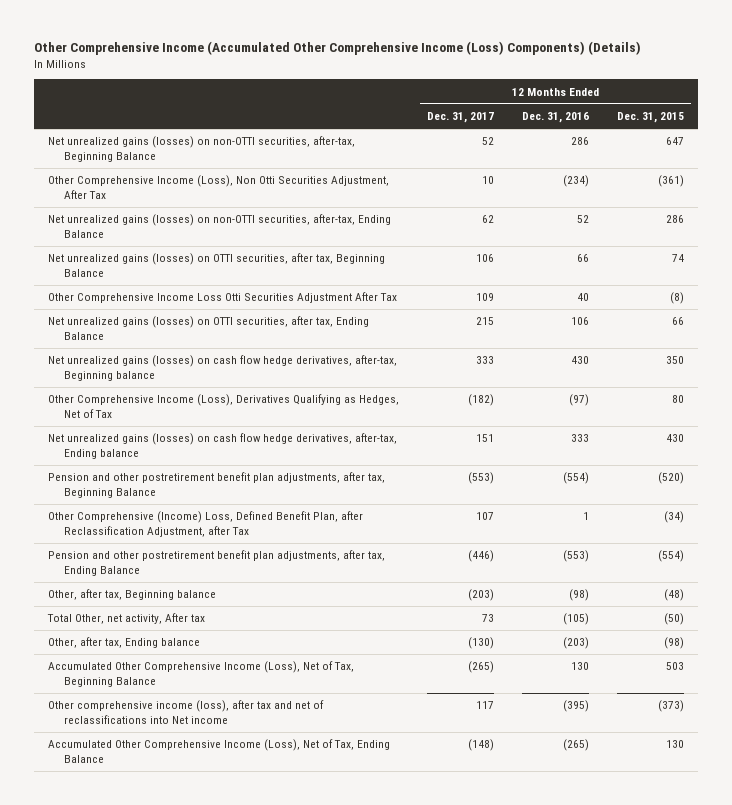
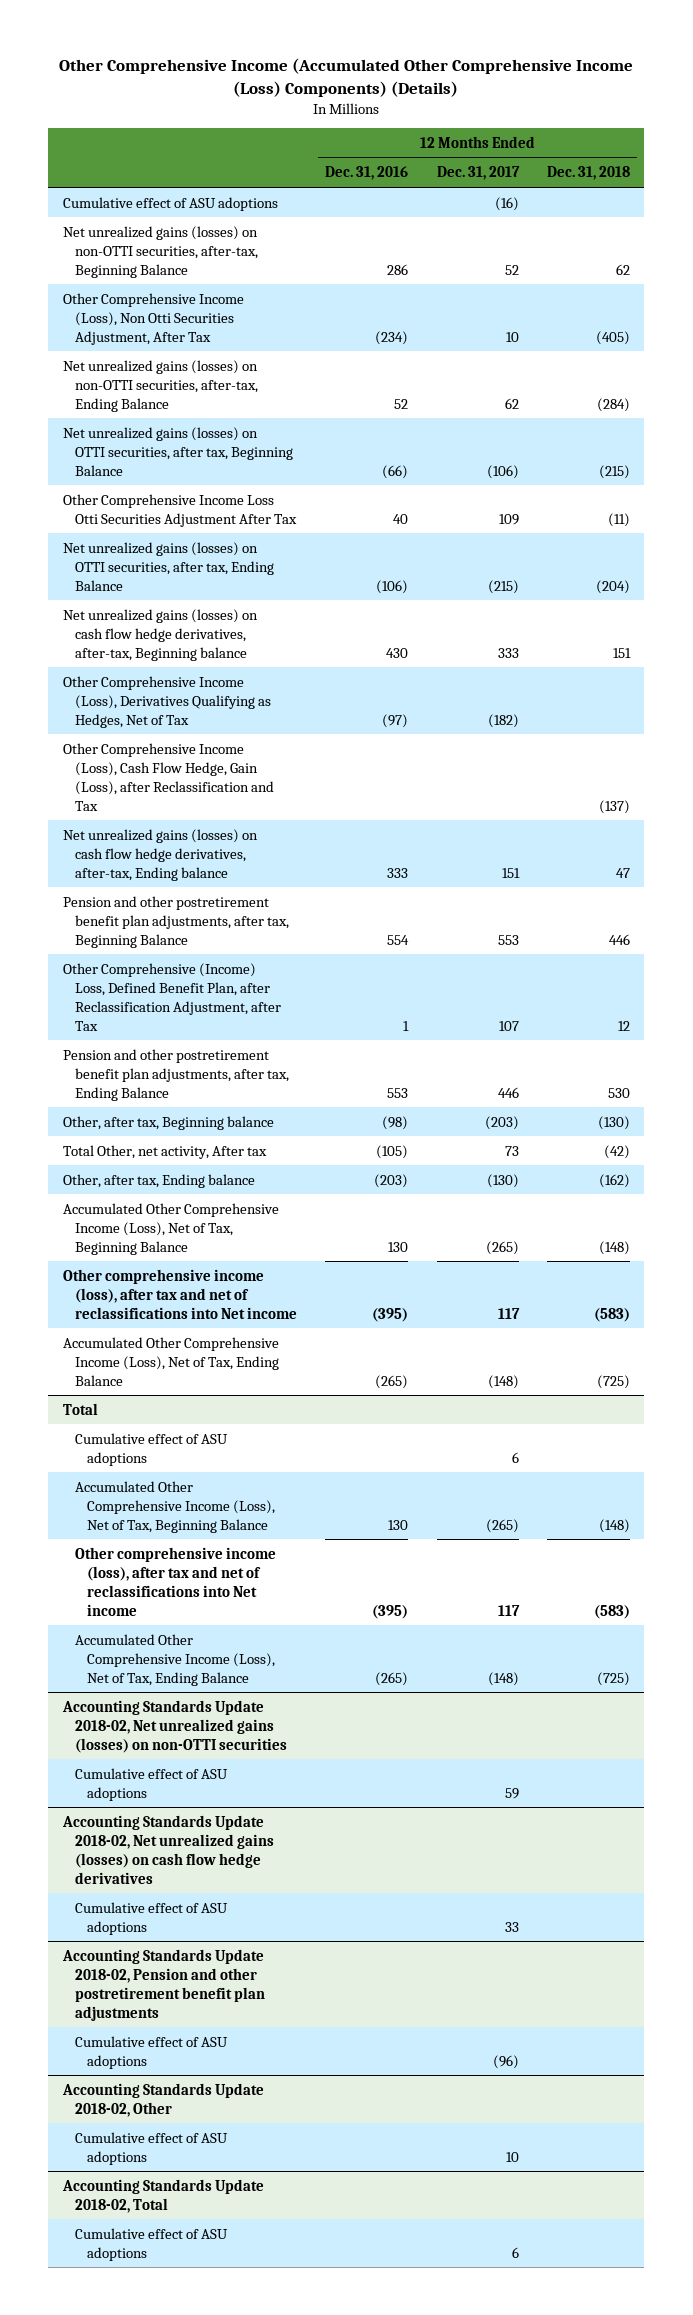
- | 12 Months Ended Dec. 31, 2017 | 12 Months Ended Dec. 31, 2016 | 12 Months Ended Dec. 31, 2015
+ | 12 Months Ended Dec. 31, 2016 | 12 Months Ended Dec. 31, 2017 | 12 Months Ended Dec. 31, 2018
+ Cumulative effect of ASU adoptions | | (16) |
- Net unrealized gains (losses) on OTTI securities, after tax, Beginning Balance | 106 | 66 | 74
+ Net unrealized gains (losses) on OTTI securities, after tax, Beginning Balance | (66) | (106) | (215)
- Net unrealized gains (losses) on OTTI securities, after tax, Ending Balance | 215 | 106 | 66
+ Net unrealized gains (losses) on OTTI securities, after tax, Ending Balance | (106) | (215) | (204)
+ Other Comprehensive Income (Loss), Cash Flow Hedge, Gain (Loss), after Reclassification and Tax | | | (137)
- Pension and other postretirement benefit plan adjustments, after tax, Beginning Balance | (553) | (554) | (520)
+ Pension and other postretirement benefit plan adjustments, after tax, Beginning Balance | 554 | 553 | 446
- Pension and other postretirement benefit plan adjustments, after tax, Ending Balance | (446) | (553) | (554)
+ Pension and other postretirement benefit plan adjustments, after tax, Ending Balance | 553 | 446 | 530
+ Total
+ Cumulative effect of ASU adoptions | | 6 |
+ Accumulated Other Comprehensive Income (Loss), Net of Tax, Beginning Balance | 130 | (265) | (148)
+ Other comprehensive income (loss), after tax and net of reclassifications into Net income | (395) | 117 | (583)
+ Accumulated Other Comprehensive Income (Loss), Net of Tax, Ending Balance | (265) | (148) | (725)
+ Accounting Standards Update 2018-02, Net unrealized gains (losses) on non-OTTI securities
+ Cumulative effect of ASU adoptions | | 59 |
+ Accounting Standards Update 2018-02, Net unrealized gains (losses) on cash flow hedge derivatives
+ Cumulative effect of ASU adoptions | | 33 |
+ Accounting Standards Update 2018-02, Pension and other postretirement benefit plan adjustments
+ Cumulative effect of ASU adoptions | | (96) |
+ Accounting Standards Update 2018-02, Other
+ Cumulative effect of ASU adoptions | | 10 |
+ Accounting Standards Update 2018-02, Total
+ Cumulative effect of ASU adoptions | | 6 |

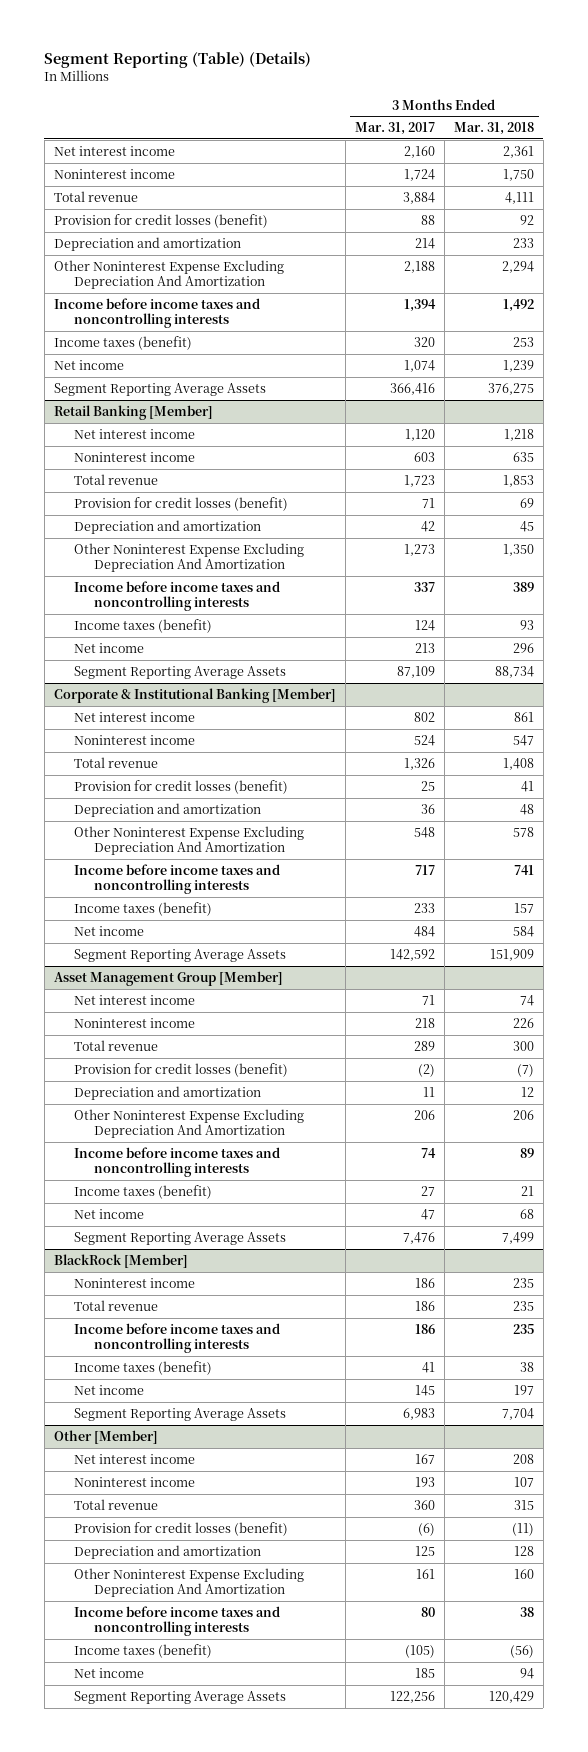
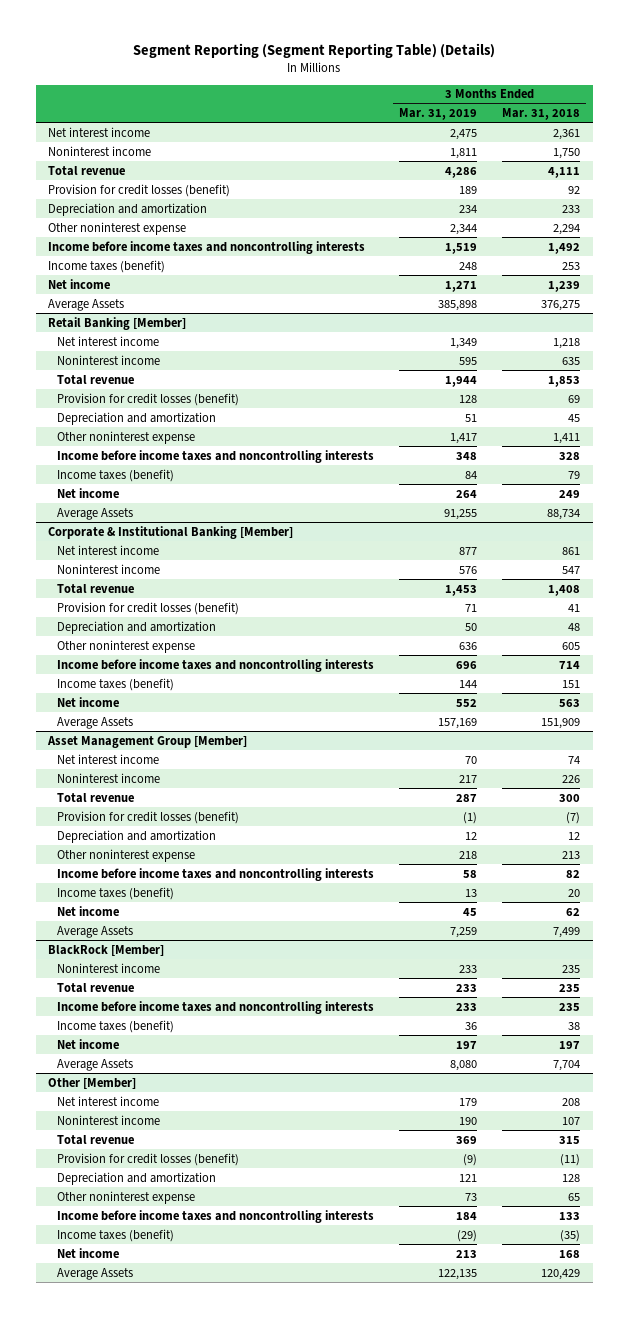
- Segment Reporting (Table) (Details)
+ Segment Reporting (Segment Reporting Table) (Details)
- | 3 Months Ended Mar. 31, 2017 | 3 Months Ended Mar. 31, 2018
+ | 3 Months Ended Mar. 31, 2019 | 3 Months Ended Mar. 31, 2018
- Other Noninterest Expense Excluding Depreciation And Amortization | 2,188 | 2,294
+ Other noninterest expense | 2,344 | 2,294
- Segment Reporting Average Assets | 366,416 | 376,275
+ Average Assets | 385,898 | 376,275
@ Retail Banking [Member]
- Other Noninterest Expense Excluding Depreciation And Amortization | 1,273 | 1,350
- Income before income taxes and noncontrolling interests | 337 | 389
- Income taxes (benefit) | 124 | 93
- Net income | 213 | 296
- Segment Reporting Average Assets | 87,109 | 88,734
+ Other noninterest expense | 1,417 | 1,411
+ Income before income taxes and noncontrolling interests | 348 | 328
+ Income taxes (benefit) | 84 | 79
+ Net income | 264 | 249
+ Average Assets | 91,255 | 88,734
@ Corporate & Institutional Banking [Member]
- Other Noninterest Expense Excluding Depreciation And Amortization | 548 | 578
- Income before income taxes and noncontrolling interests | 717 | 741
- Income taxes (benefit) | 233 | 157
- Net income | 484 | 584
- Segment Reporting Average Assets | 142,592 | 151,909
+ Other noninterest expense | 636 | 605
+ Income before income taxes and noncontrolling interests | 696 | 714
+ Income taxes (benefit) | 144 | 151
+ Net income | 552 | 563
+ Average Assets | 157,169 | 151,909
@ Asset Management Group [Member]
- Other Noninterest Expense Excluding Depreciation And Amortization | 206 | 206
- Income before income taxes and noncontrolling interests | 74 | 89
- Income taxes (benefit) | 27 | 21
- Net income | 47 | 68
- Segment Reporting Average Assets | 7,476 | 7,499
+ Other noninterest expense | 218 | 213
+ Income before income taxes and noncontrolling interests | 58 | 82
+ Income taxes (benefit) | 13 | 20
+ Net income | 45 | 62
+ Average Assets | 7,259 | 7,499
@ BlackRock [Member]
- Segment Reporting Average Assets | 6,983 | 7,704
+ Average Assets | 8,080 | 7,704
@ Other [Member]
- Other Noninterest Expense Excluding Depreciation And Amortization | 161 | 160
- Income before income taxes and noncontrolling interests | 80 | 38
- Income taxes (benefit) | (105) | (56)
- Net income | 185 | 94
- Segment Reporting Average Assets | 122,256 | 120,429
+ Other noninterest expense | 73 | 65
+ Income before income taxes and noncontrolling interests | 184 | 133
+ Income taxes (benefit) | (29) | (35)
+ Net income | 213 | 168
+ Average Assets | 122,135 | 120,429

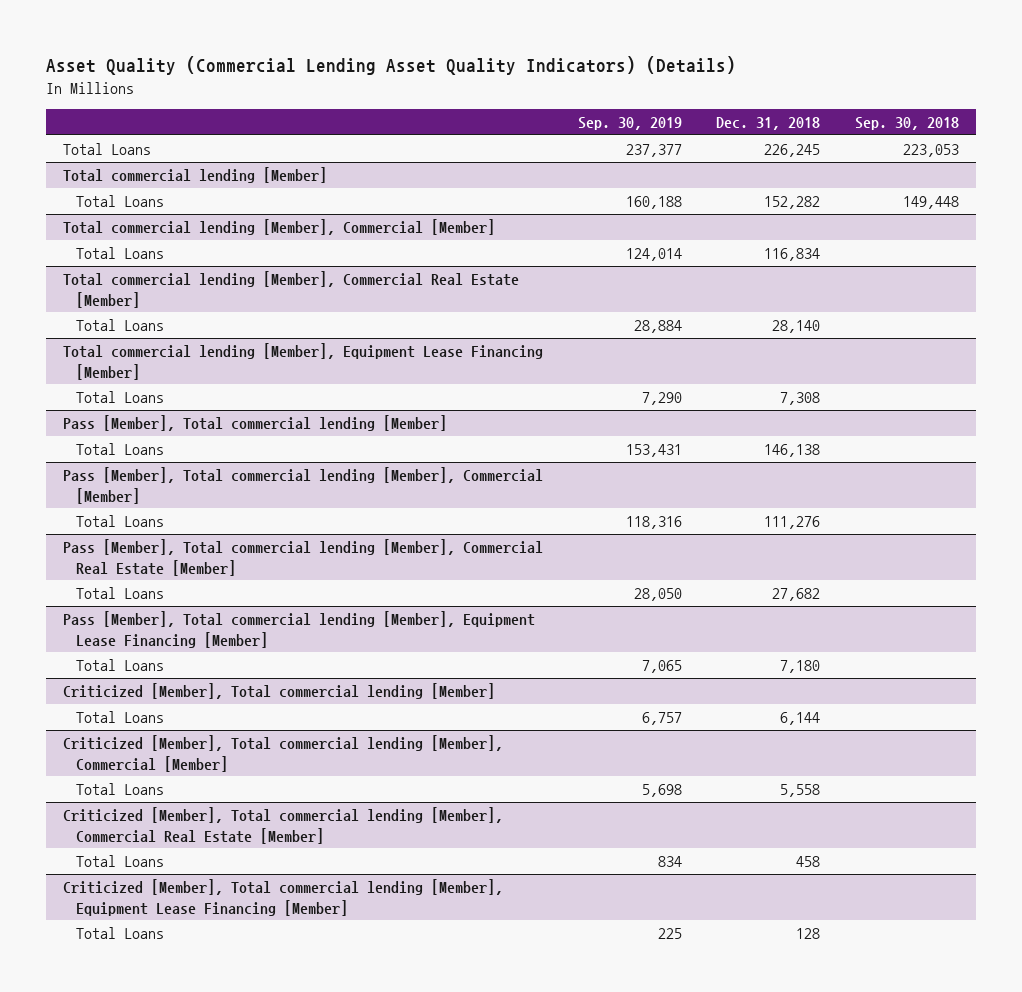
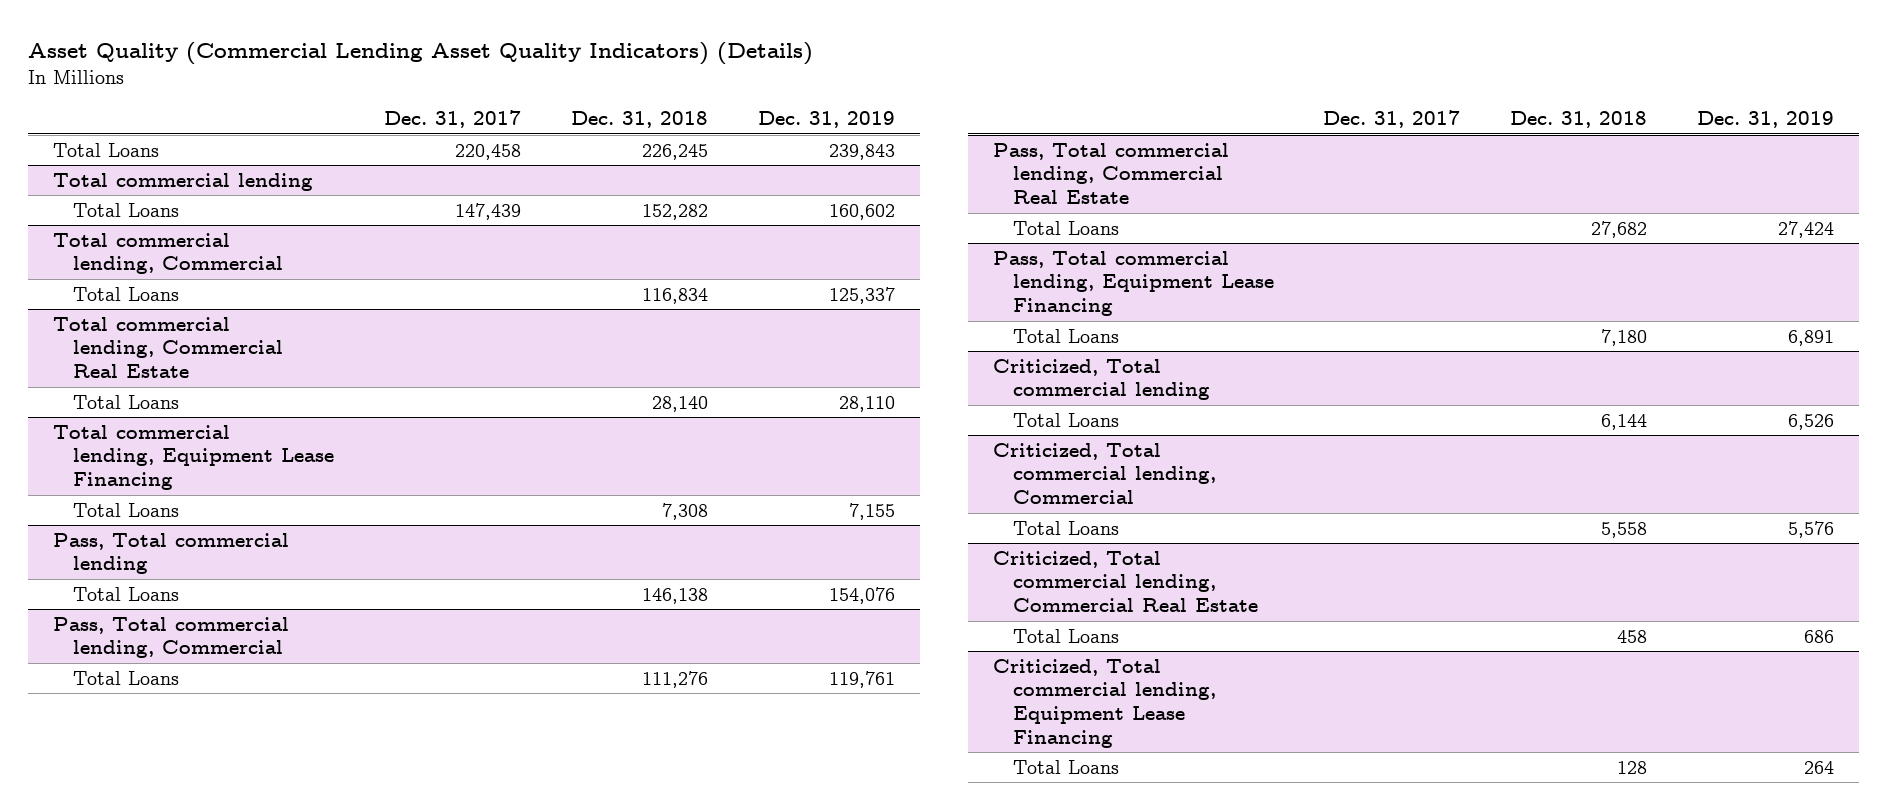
- | Sep. 30, 2019 | Dec. 31, 2018 | Sep. 30, 2018
+ | Dec. 31, 2017 | Dec. 31, 2018 | Dec. 31, 2019
- Total commercial lending [Member]
+ Total commercial lending
- Total commercial lending [Member], Commercial [Member]
+ Total commercial lending, Commercial
- Total commercial lending [Member], Commercial Real Estate [Member]
+ Total commercial lending, Commercial Real Estate
- Total commercial lending [Member], Equipment Lease Financing [Member]
+ Total commercial lending, Equipment Lease Financing
- Pass [Member], Total commercial lending [Member]
+ Pass, Total commercial lending
- Pass [Member], Total commercial lending [Member], Commercial [Member]
+ Pass, Total commercial lending, Commercial
- Pass [Member], Total commercial lending [Member], Commercial Real Estate [Member]
+ Pass, Total commercial lending, Commercial Real Estate
- Pass [Member], Total commercial lending [Member], Equipment Lease Financing [Member]
+ Pass, Total commercial lending, Equipment Lease Financing
- Criticized [Member], Total commercial lending [Member]
+ Criticized, Total commercial lending
- Criticized [Member], Total commercial lending [Member], Commercial [Member]
+ Criticized, Total commercial lending, Commercial
- Criticized [Member], Total commercial lending [Member], Commercial Real Estate [Member]
+ Criticized, Total commercial lending, Commercial Real Estate
- Criticized [Member], Total commercial lending [Member], Equipment Lease Financing [Member]
+ Criticized, Total commercial lending, Equipment Lease Financing

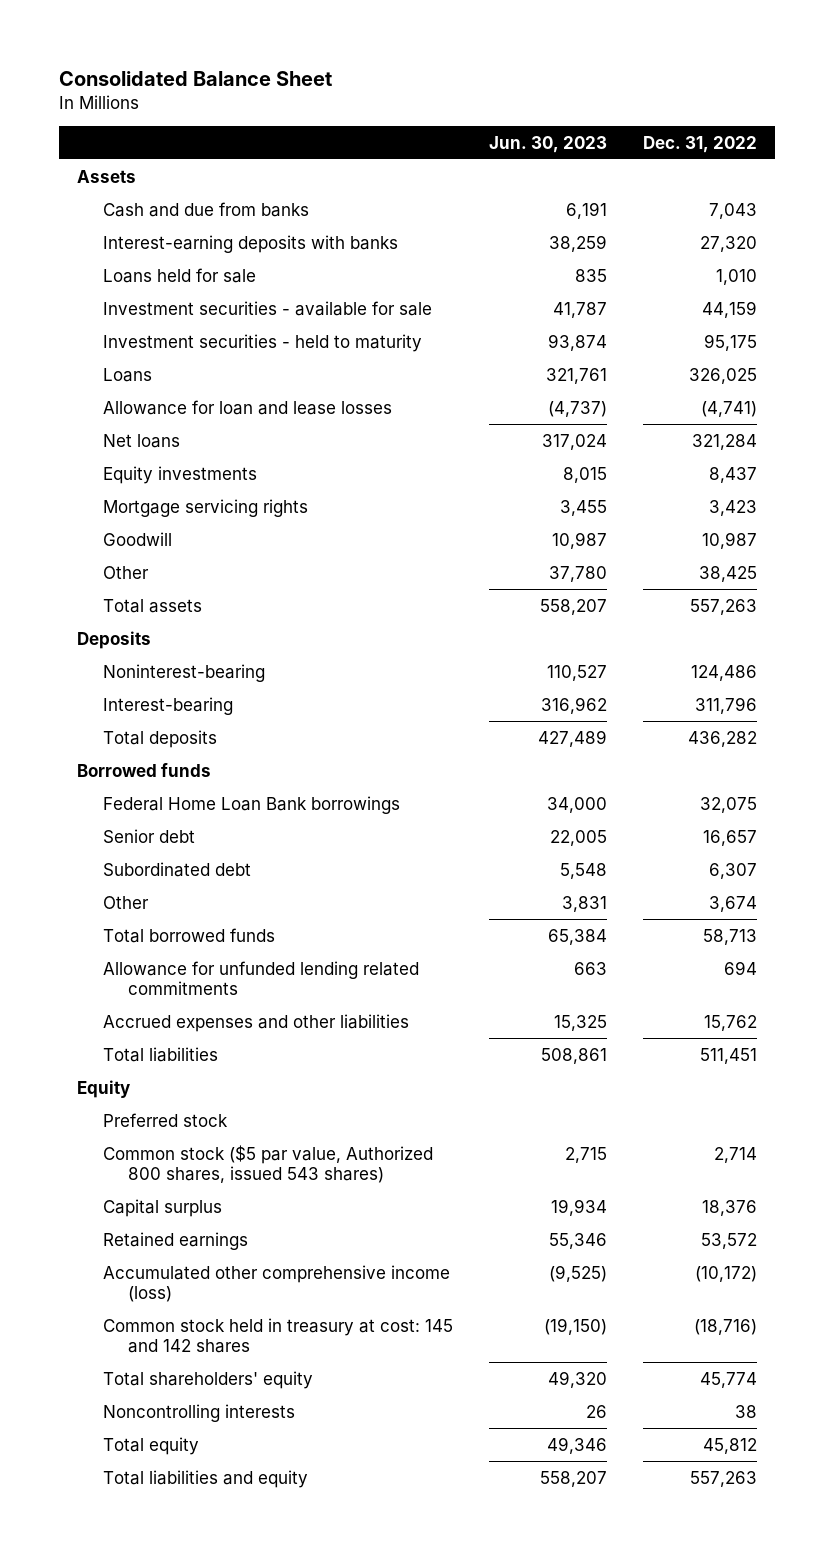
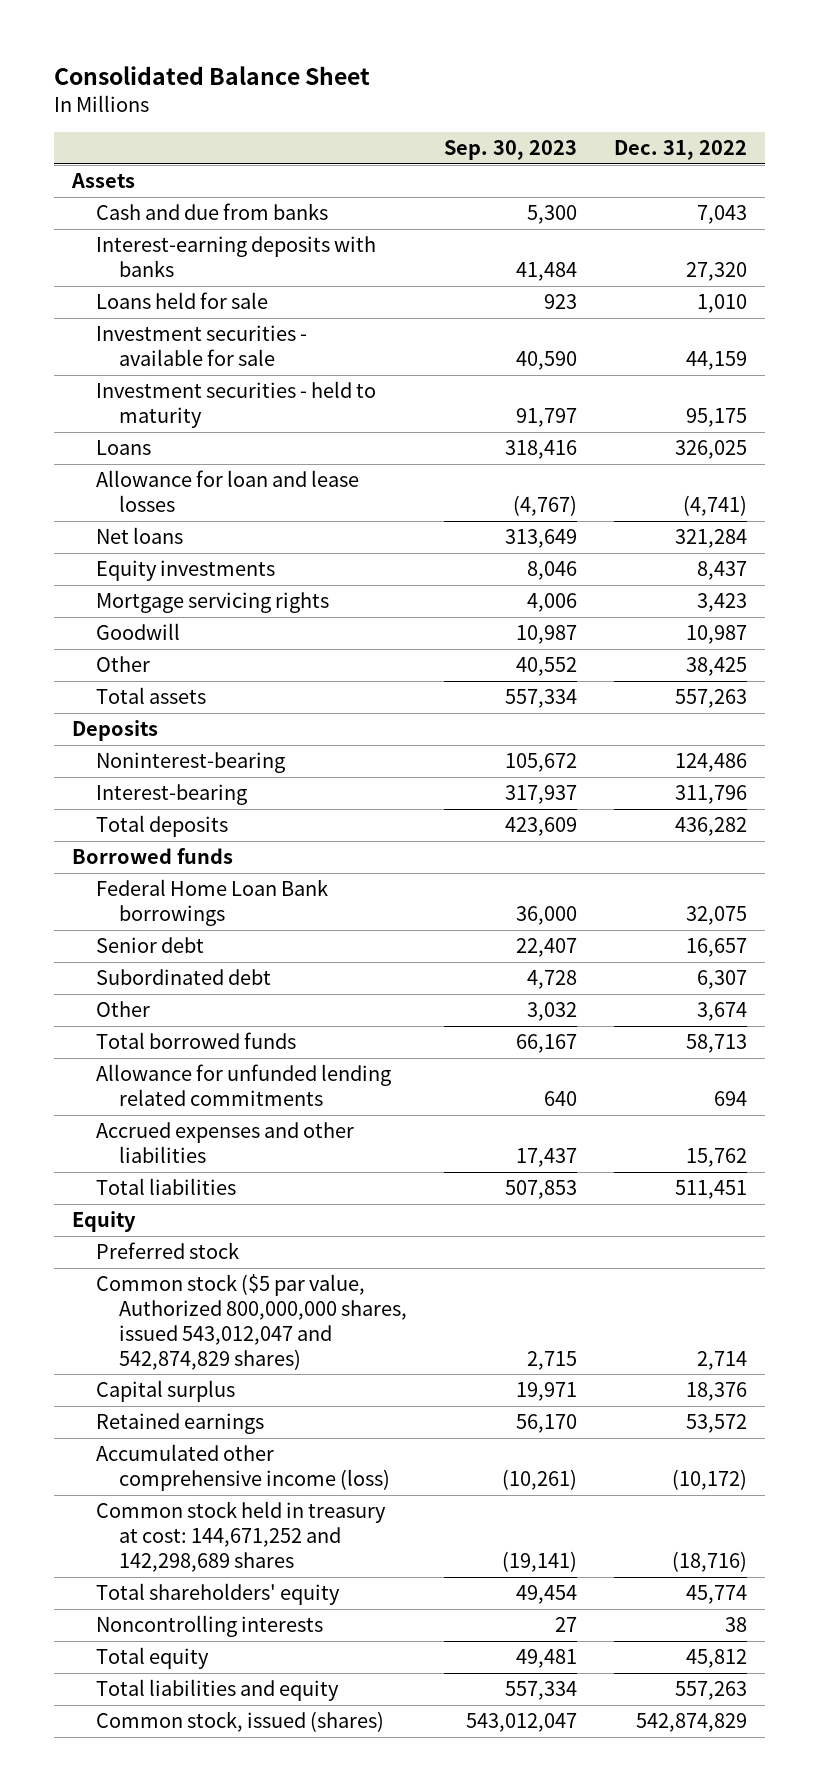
- | Jun. 30, 2023 | Dec. 31, 2022
+ | Sep. 30, 2023 | Dec. 31, 2022
- Common stock ($5 par value, Authorized 800 shares, issued 543 shares) | 2,715 | 2,714
+ Common stock ($5 par value, Authorized 800,000,000 shares, issued 543,012,047 and 542,874,829 shares) | 2,715 | 2,714
- Common stock held in treasury at cost: 145 and 142 shares | (19,150) | (18,716)
+ Common stock held in treasury at cost: 144,671,252 and 142,298,689 shares | (19,141) | (18,716)
+ Common stock, issued (shares) | 543,012,047 | 542,874,829

